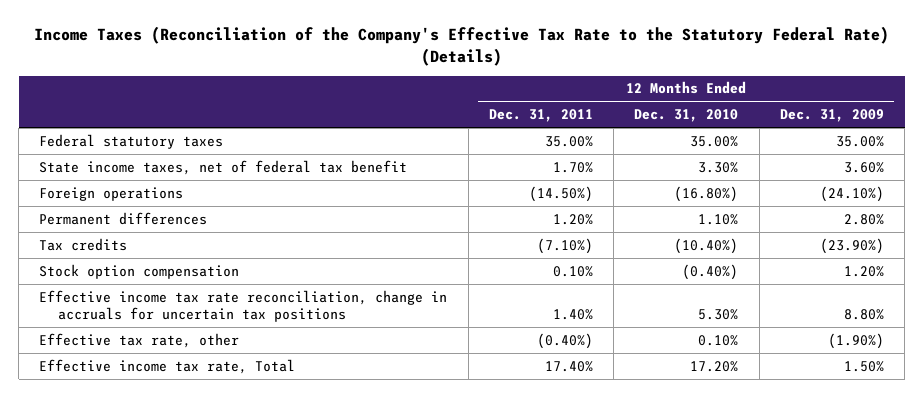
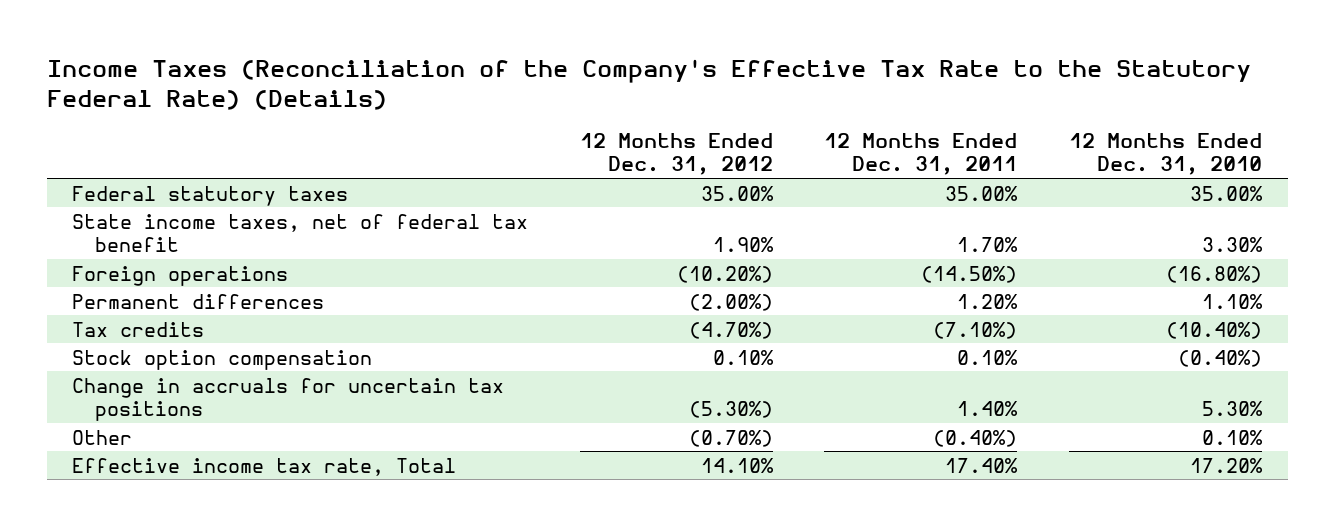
- | 12 Months Ended Dec. 31, 2011 | 12 Months Ended Dec. 31, 2010 | 12 Months Ended Dec. 31, 2009
+ | 12 Months Ended Dec. 31, 2012 | 12 Months Ended Dec. 31, 2011 | 12 Months Ended Dec. 31, 2010
- Effective income tax rate reconciliation, change in accruals for uncertain tax positions | 1.40% | 5.30% | 8.80%
- Effective tax rate, other | (0.40%) | 0.10% | (1.90%)
+ Change in accruals for uncertain tax positions | (5.30%) | 1.40% | 5.30%
+ Other | (0.70%) | (0.40%) | 0.10%

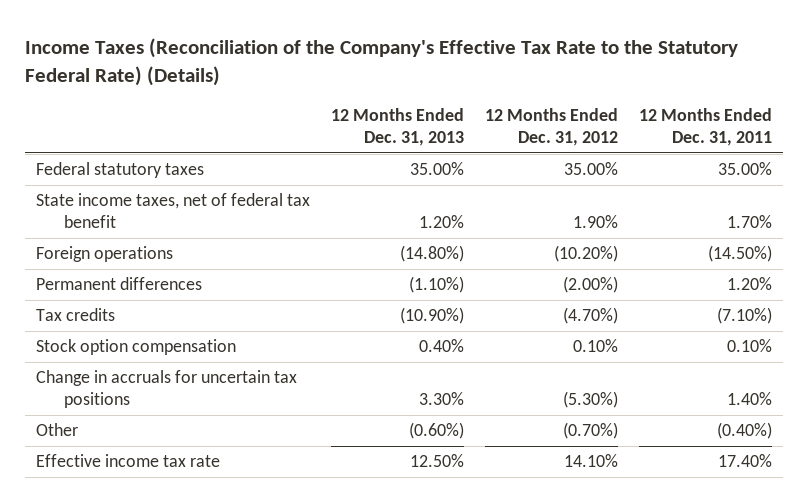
- | 12 Months Ended Dec. 31, 2012 | 12 Months Ended Dec. 31, 2011 | 12 Months Ended Dec. 31, 2010
+ | 12 Months Ended Dec. 31, 2013 | 12 Months Ended Dec. 31, 2012 | 12 Months Ended Dec. 31, 2011
- Effective income tax rate, Total | 14.10% | 17.40% | 17.20%
+ Effective income tax rate | 12.50% | 14.10% | 17.40%

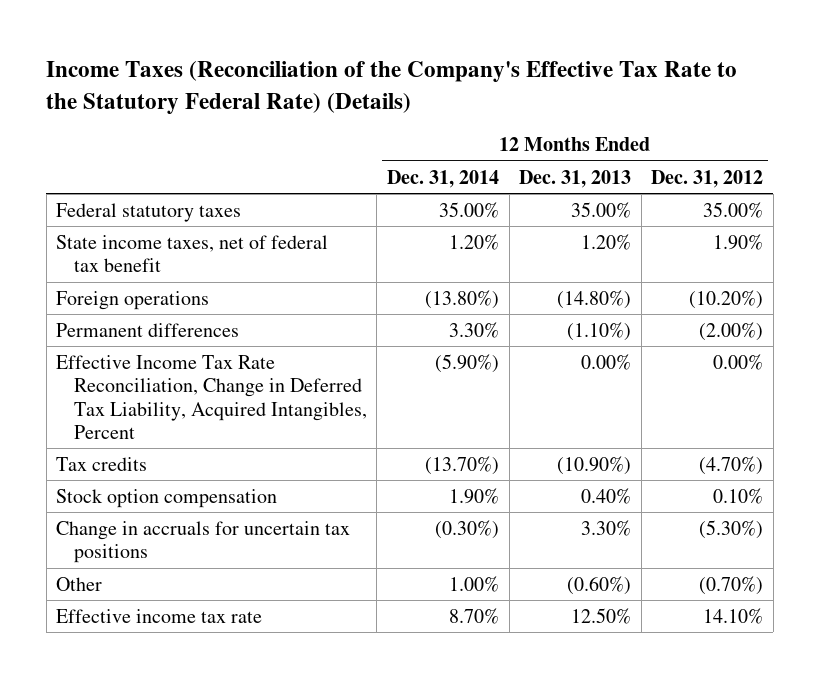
- | 12 Months Ended Dec. 31, 2013 | 12 Months Ended Dec. 31, 2012 | 12 Months Ended Dec. 31, 2011
+ | 12 Months Ended Dec. 31, 2014 | 12 Months Ended Dec. 31, 2013 | 12 Months Ended Dec. 31, 2012
+ Effective Income Tax Rate Reconciliation, Change in Deferred Tax Liability, Acquired Intangibles, Percent | (5.90%) | 0.00% | 0.00%

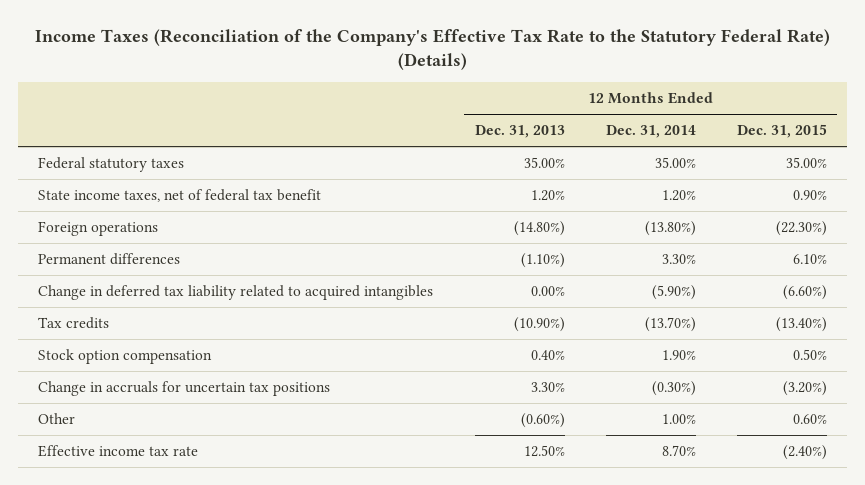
- | 12 Months Ended Dec. 31, 2014 | 12 Months Ended Dec. 31, 2013 | 12 Months Ended Dec. 31, 2012
+ | 12 Months Ended Dec. 31, 2013 | 12 Months Ended Dec. 31, 2014 | 12 Months Ended Dec. 31, 2015
- Effective Income Tax Rate Reconciliation, Change in Deferred Tax Liability, Acquired Intangibles, Percent | (5.90%) | 0.00% | 0.00%
+ Change in deferred tax liability related to acquired intangibles | 0.00% | (5.90%) | (6.60%)

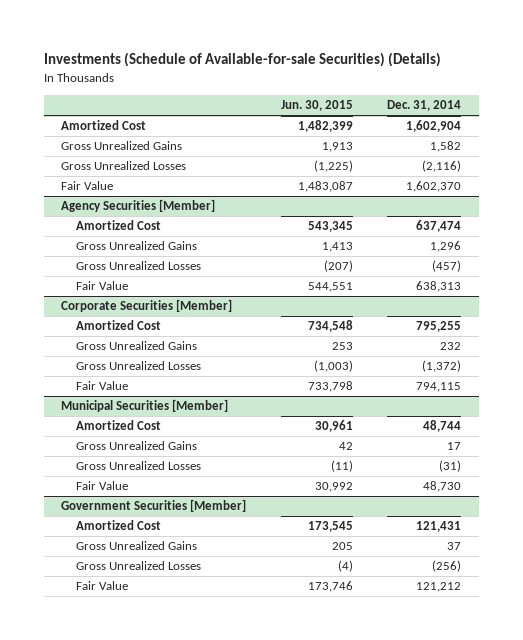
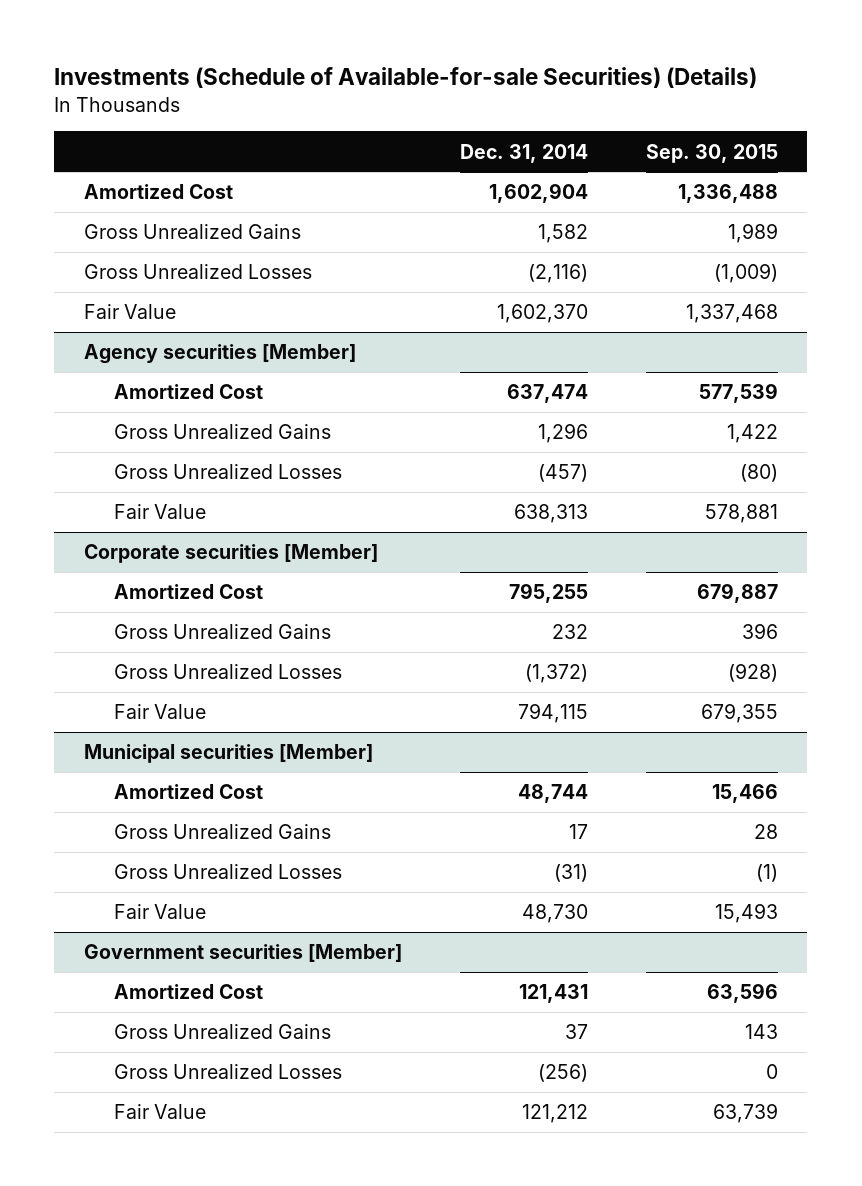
- | Jun. 30, 2015 | Dec. 31, 2014
+ | Dec. 31, 2014 | Sep. 30, 2015
- Agency Securities [Member]
+ Agency securities [Member]
- Corporate Securities [Member]
+ Corporate securities [Member]
- Municipal Securities [Member]
+ Municipal securities [Member]
- Government Securities [Member]
+ Government securities [Member]

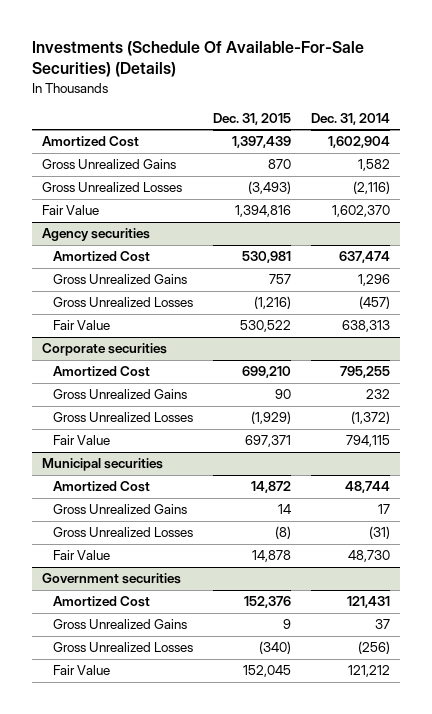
- Investments (Schedule of Available-for-sale Securities) (Details)
+ Investments (Schedule Of Available-For-Sale Securities) (Details)
- | Dec. 31, 2014 | Sep. 30, 2015
+ | Dec. 31, 2015 | Dec. 31, 2014
- Agency securities [Member]
+ Agency securities
- Corporate securities [Member]
+ Corporate securities
- Municipal securities [Member]
+ Municipal securities
- Government securities [Member]
+ Government securities

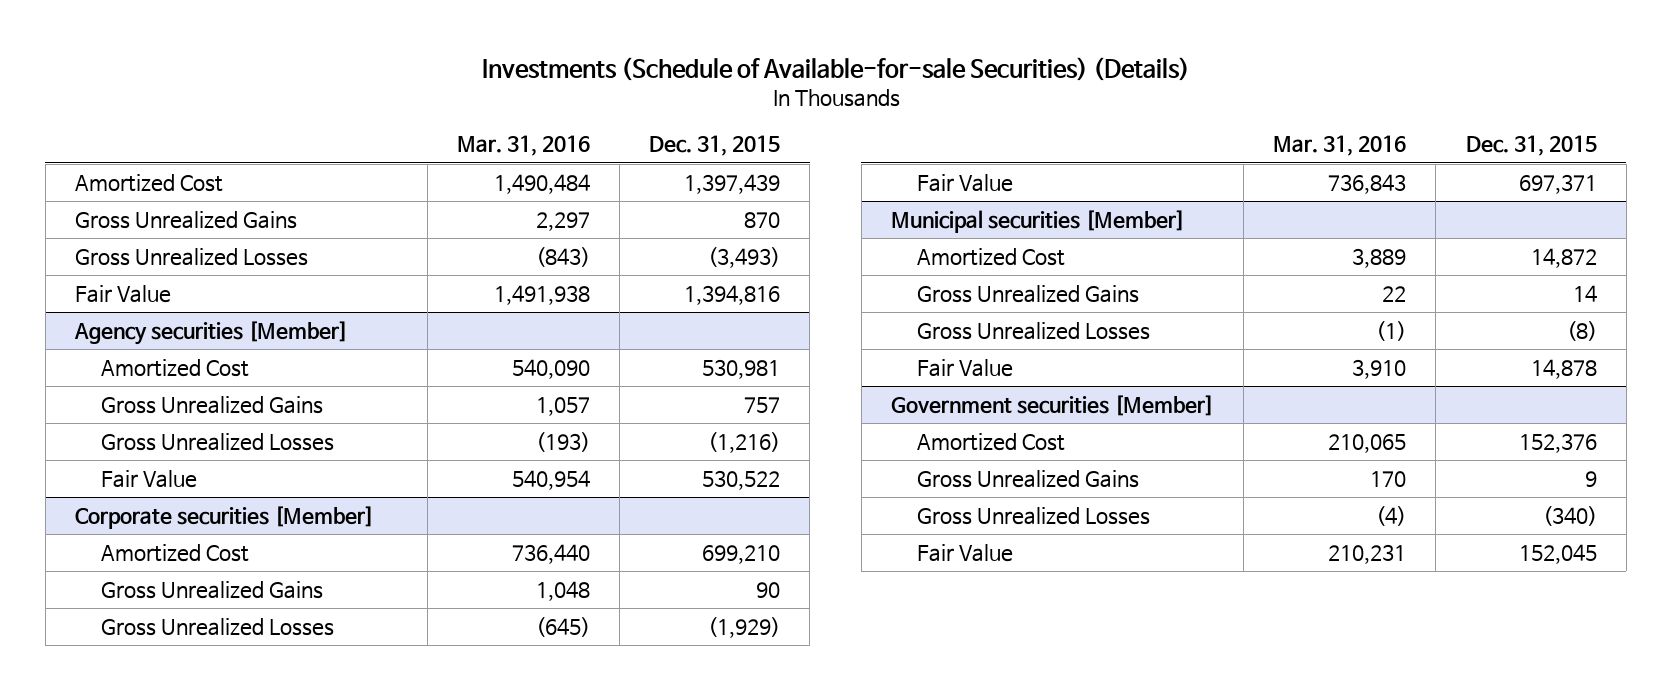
- Investments (Schedule Of Available-For-Sale Securities) (Details)
+ Investments (Schedule of Available-for-sale Securities) (Details)
- | Dec. 31, 2015 | Dec. 31, 2014
+ | Mar. 31, 2016 | Dec. 31, 2015
- Agency securities
+ Agency securities [Member]
- Corporate securities
+ Corporate securities [Member]
- Municipal securities
+ Municipal securities [Member]
- Government securities
+ Government securities [Member]

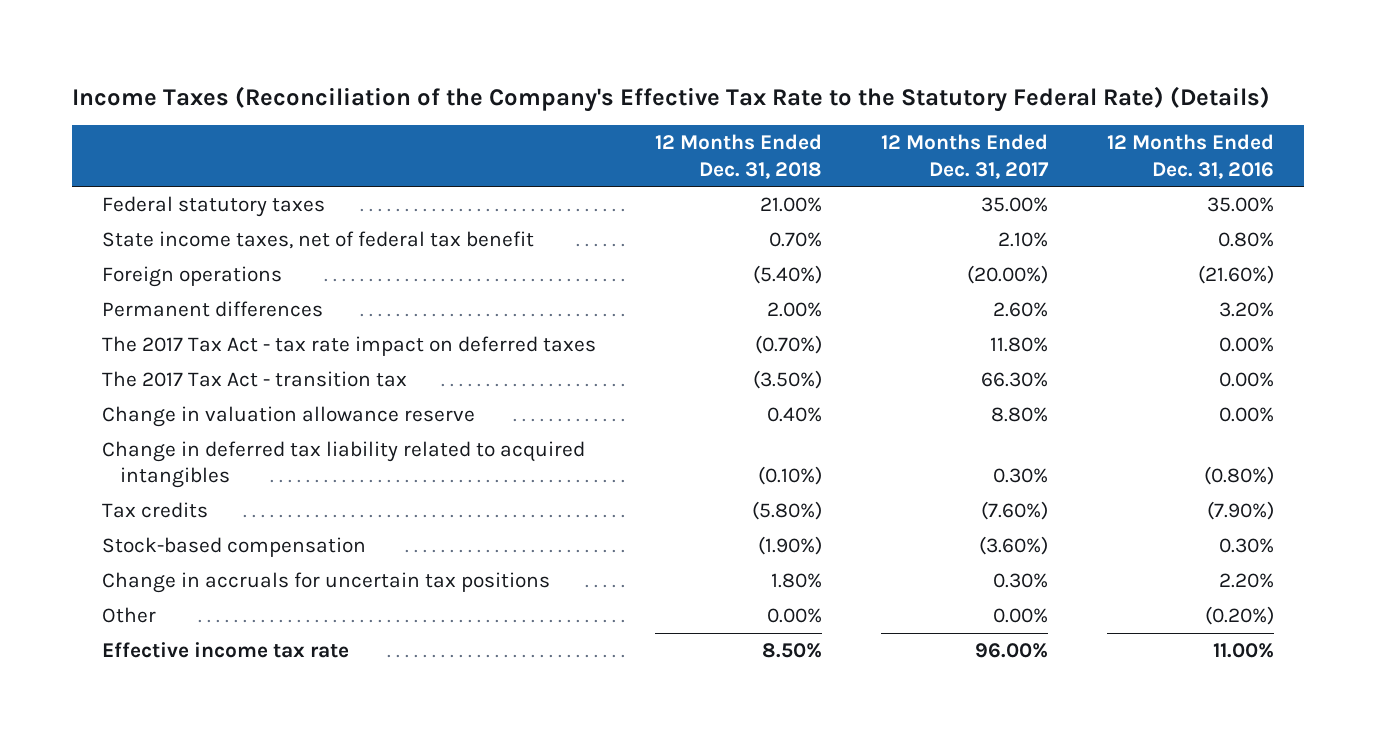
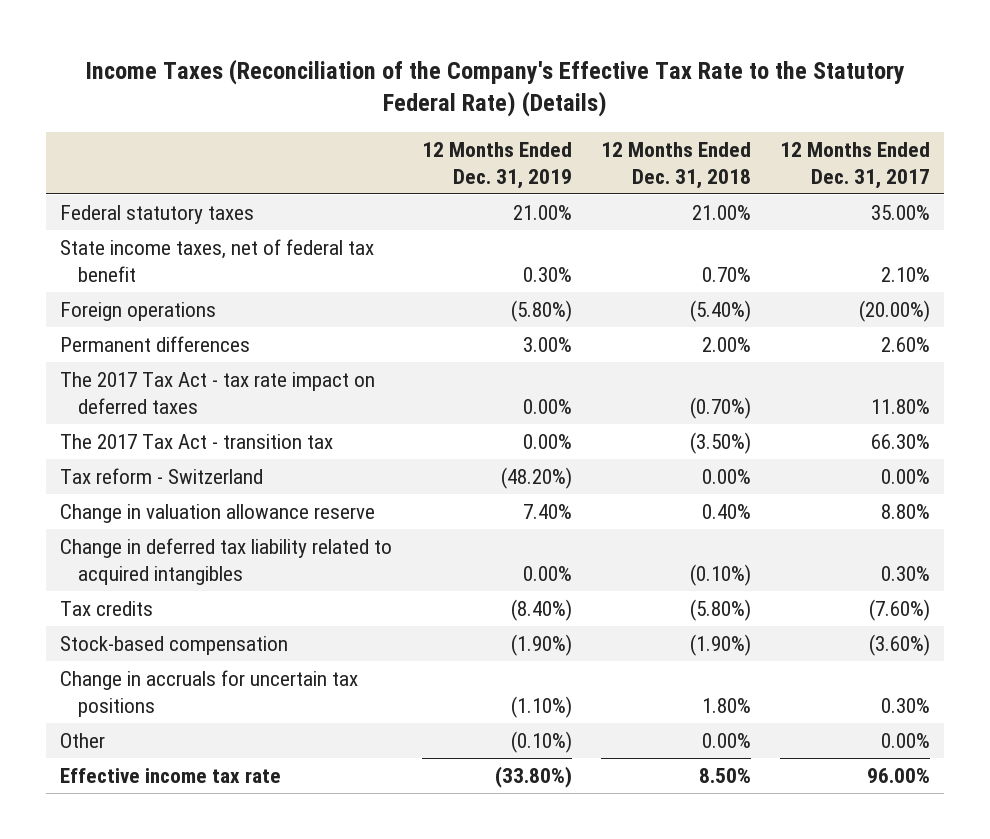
- | 12 Months Ended Dec. 31, 2018 | 12 Months Ended Dec. 31, 2017 | 12 Months Ended Dec. 31, 2016
+ | 12 Months Ended Dec. 31, 2019 | 12 Months Ended Dec. 31, 2018 | 12 Months Ended Dec. 31, 2017
+ Tax reform - Switzerland | (48.20%) | 0.00% | 0.00%

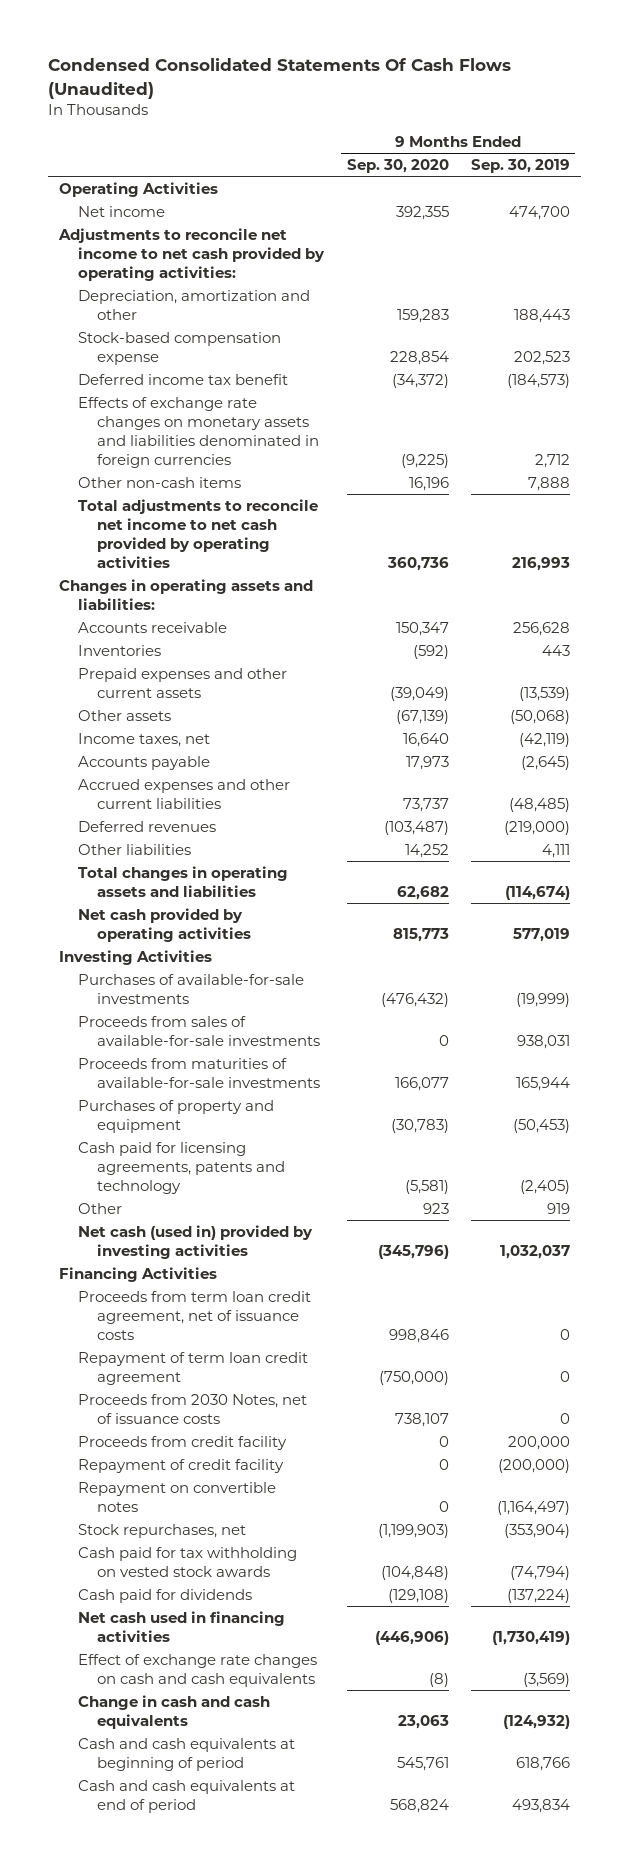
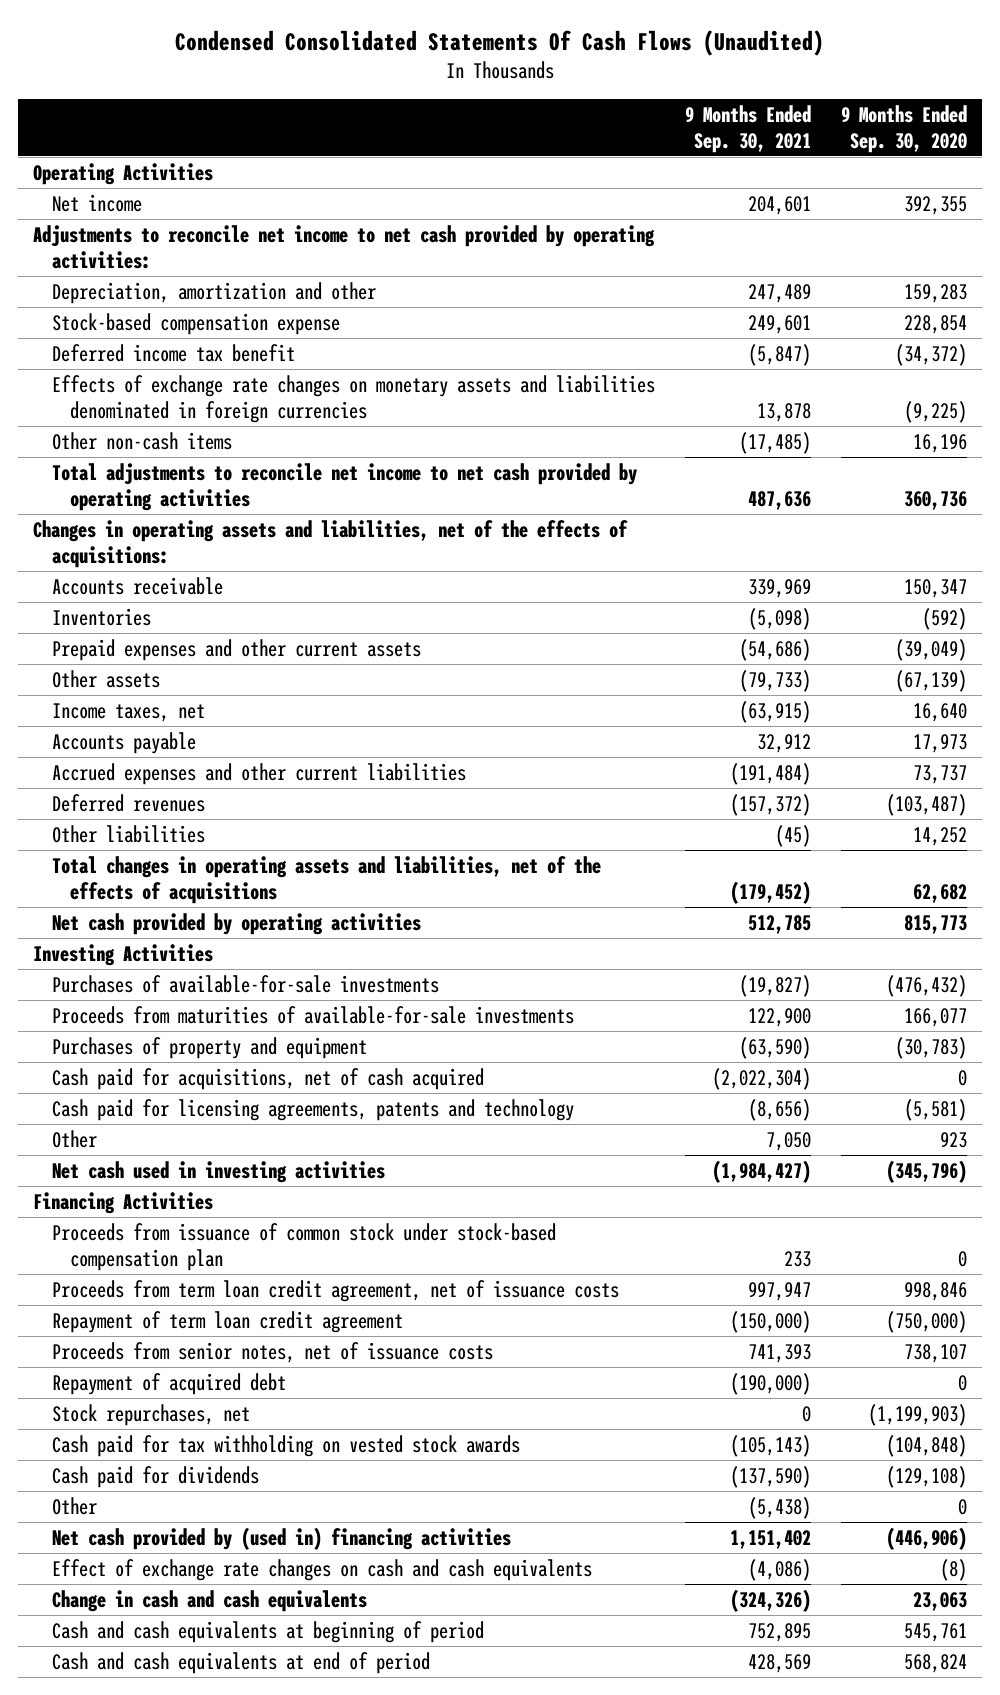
- | 9 Months Ended Sep. 30, 2020 | 9 Months Ended Sep. 30, 2019
+ | 9 Months Ended Sep. 30, 2021 | 9 Months Ended Sep. 30, 2020
- Changes in operating assets and liabilities:
+ Changes in operating assets and liabilities, net of the effects of acquisitions:
- Total changes in operating assets and liabilities | 62,682 | (114,674)
+ Total changes in operating assets and liabilities, net of the effects of acquisitions | (179,452) | 62,682
- Proceeds from sales of available-for-sale investments | 0 | 938,031
+ Cash paid for acquisitions, net of cash acquired | (2,022,304) | 0
- Net cash (used in) provided by investing activities | (345,796) | 1,032,037
+ Net cash used in investing activities | (1,984,427) | (345,796)
+ Proceeds from issuance of common stock under stock-based compensation plan | 233 | 0
- Proceeds from 2030 Notes, net of issuance costs | 738,107 | 0
- Proceeds from credit facility | 0 | 200,000
- Repayment of credit facility | 0 | (200,000)
- Repayment on convertible notes | 0 | (1,164,497)
+ Proceeds from senior notes, net of issuance costs | 741,393 | 738,107
+ Repayment of acquired debt | (190,000) | 0
- Net cash used in financing activities | (446,906) | (1,730,419)
+ Other | (5,438) | 0
+ Net cash provided by (used in) financing activities | 1,151,402 | (446,906)

